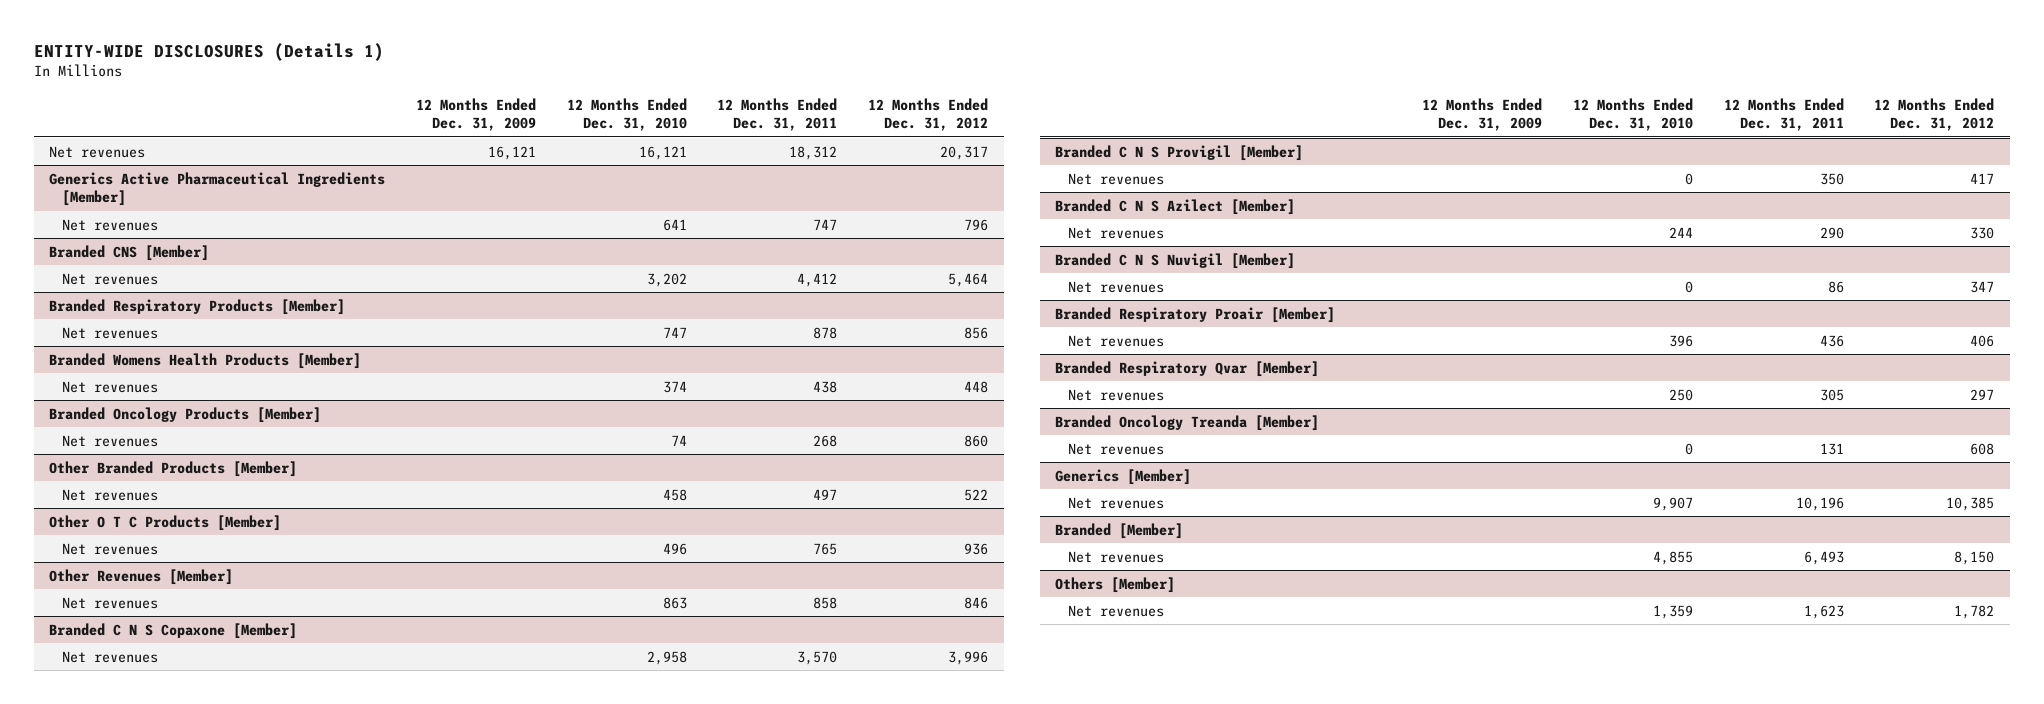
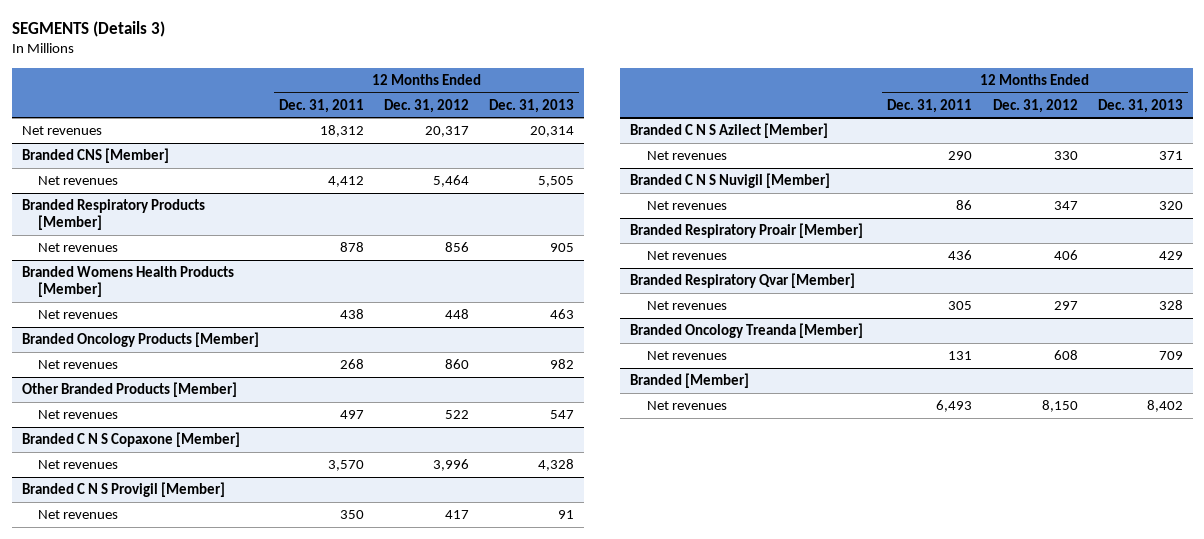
- ENTITY-WIDE DISCLOSURES (Details 1)
+ SEGMENTS (Details 3)
- | 12 Months Ended Dec. 31, 2009 | 12 Months Ended Dec. 31, 2010 | 12 Months Ended Dec. 31, 2011 | 12 Months Ended Dec. 31, 2012
+ | 12 Months Ended Dec. 31, 2011 | 12 Months Ended Dec. 31, 2012 | 12 Months Ended Dec. 31, 2013
- Generics Active Pharmaceutical Ingredients [Member]
- Net revenues | | 641 | 747 | 796
- Other O T C Products [Member]
- Net revenues | | 496 | 765 | 936
- Other Revenues [Member]
- Net revenues | | 863 | 858 | 846
- Generics [Member]
- Net revenues | | 9,907 | 10,196 | 10,385
- Others [Member]
- Net revenues | | 1,359 | 1,623 | 1,782

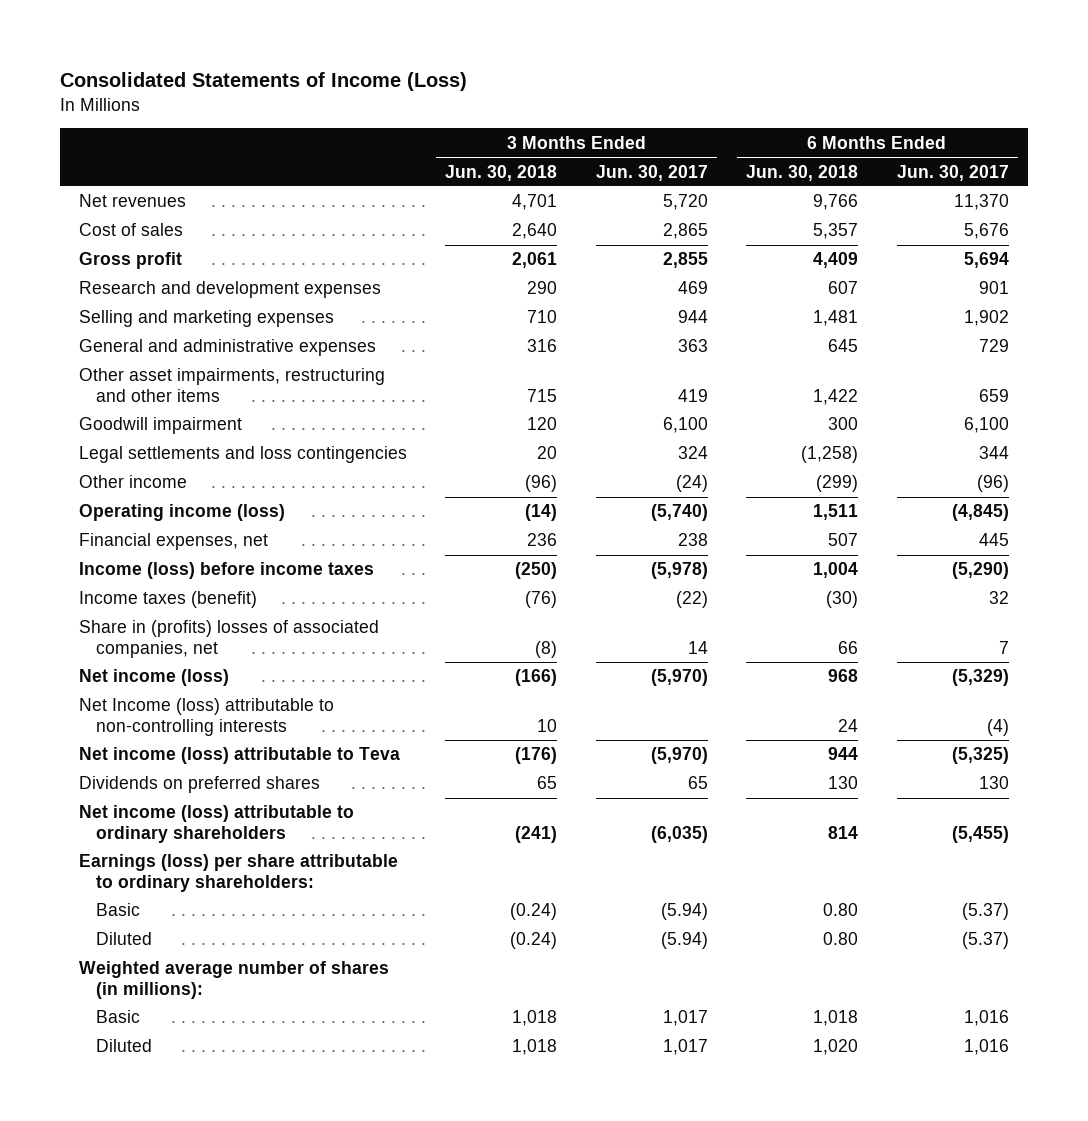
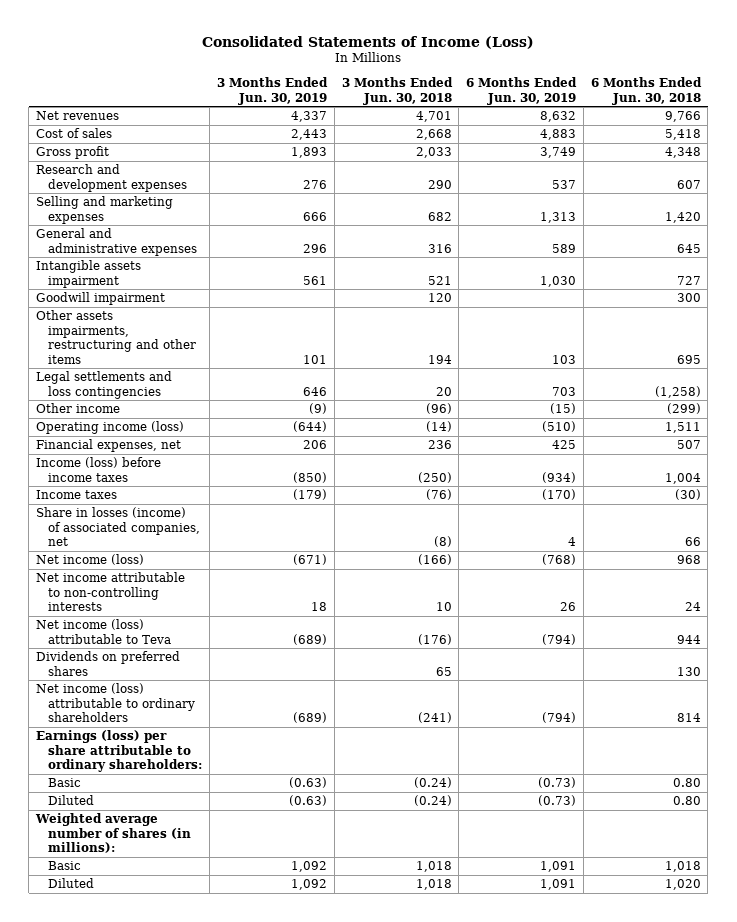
- | 3 Months Ended Jun. 30, 2018 | 3 Months Ended Jun. 30, 2017 | 6 Months Ended Jun. 30, 2018 | 6 Months Ended Jun. 30, 2017
+ | 3 Months Ended Jun. 30, 2019 | 3 Months Ended Jun. 30, 2018 | 6 Months Ended Jun. 30, 2019 | 6 Months Ended Jun. 30, 2018
- Cost of sales | 2,640 | 2,865 | 5,357 | 5,676
- Gross profit | 2,061 | 2,855 | 4,409 | 5,694
+ Cost of sales | 2,443 | 2,668 | 4,883 | 5,418
+ Gross profit | 1,893 | 2,033 | 3,749 | 4,348
- Selling and marketing expenses | 710 | 944 | 1,481 | 1,902
+ Selling and marketing expenses | 666 | 682 | 1,313 | 1,420
- Other asset impairments, restructuring and other items | 715 | 419 | 1,422 | 659
+ Intangible assets impairment | 561 | 521 | 1,030 | 727
+ Other assets impairments, restructuring and other items | 101 | 194 | 103 | 695
- Income taxes (benefit) | (76) | (22) | (30) | 32
- Share in (profits) losses of associated companies, net | (8) | 14 | 66 | 7
+ Income taxes | (179) | (76) | (170) | (30)
+ Share in losses (income) of associated companies, net | | (8) | 4 | 66
- Net Income (loss) attributable to non-controlling interests | 10 | | 24 | (4)
+ Net income attributable to non-controlling interests | 18 | 10 | 26 | 24

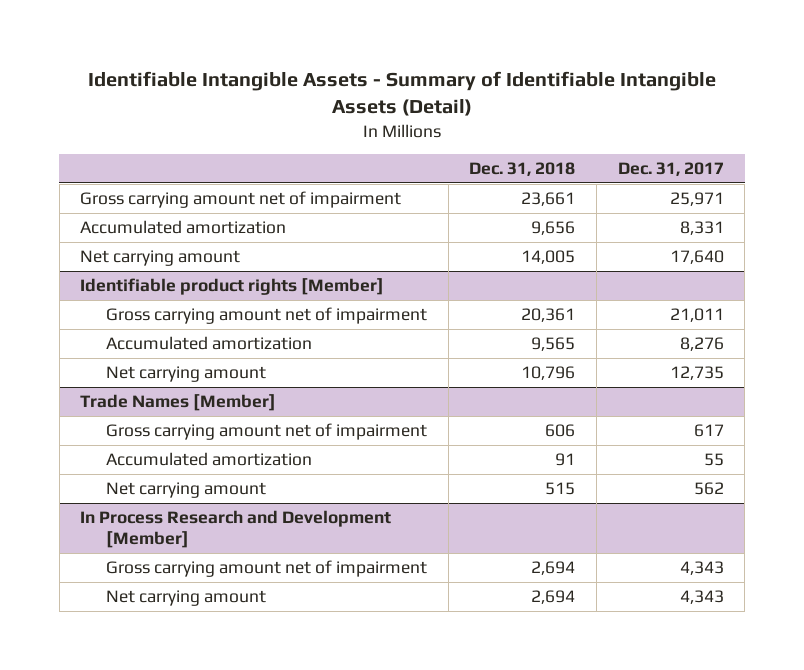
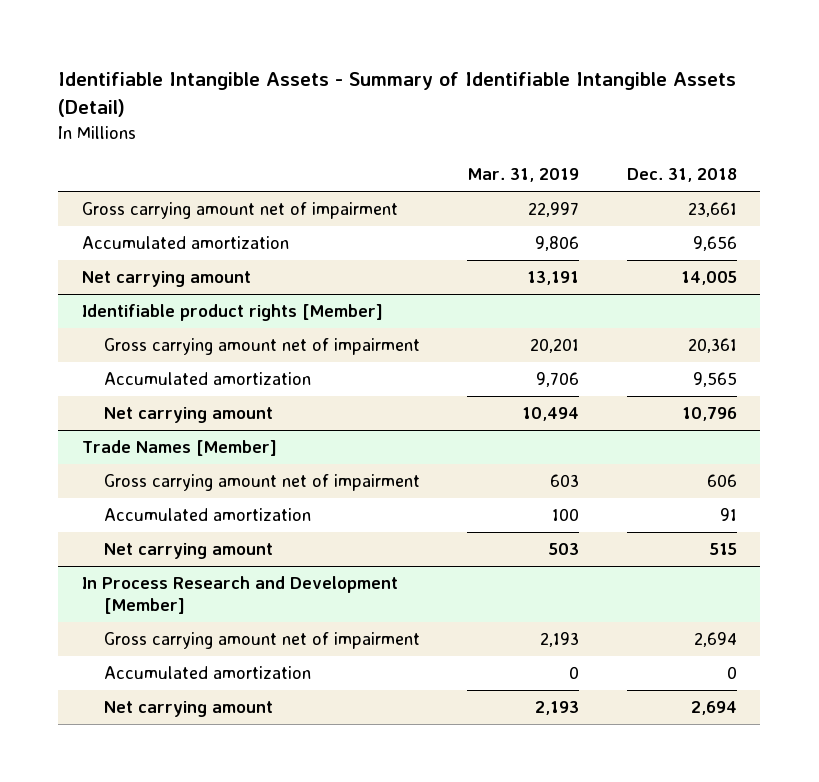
- | Dec. 31, 2018 | Dec. 31, 2017
+ | Mar. 31, 2019 | Dec. 31, 2018
@ In Process Research and Development [Member]
+ Accumulated amortization | 0 | 0

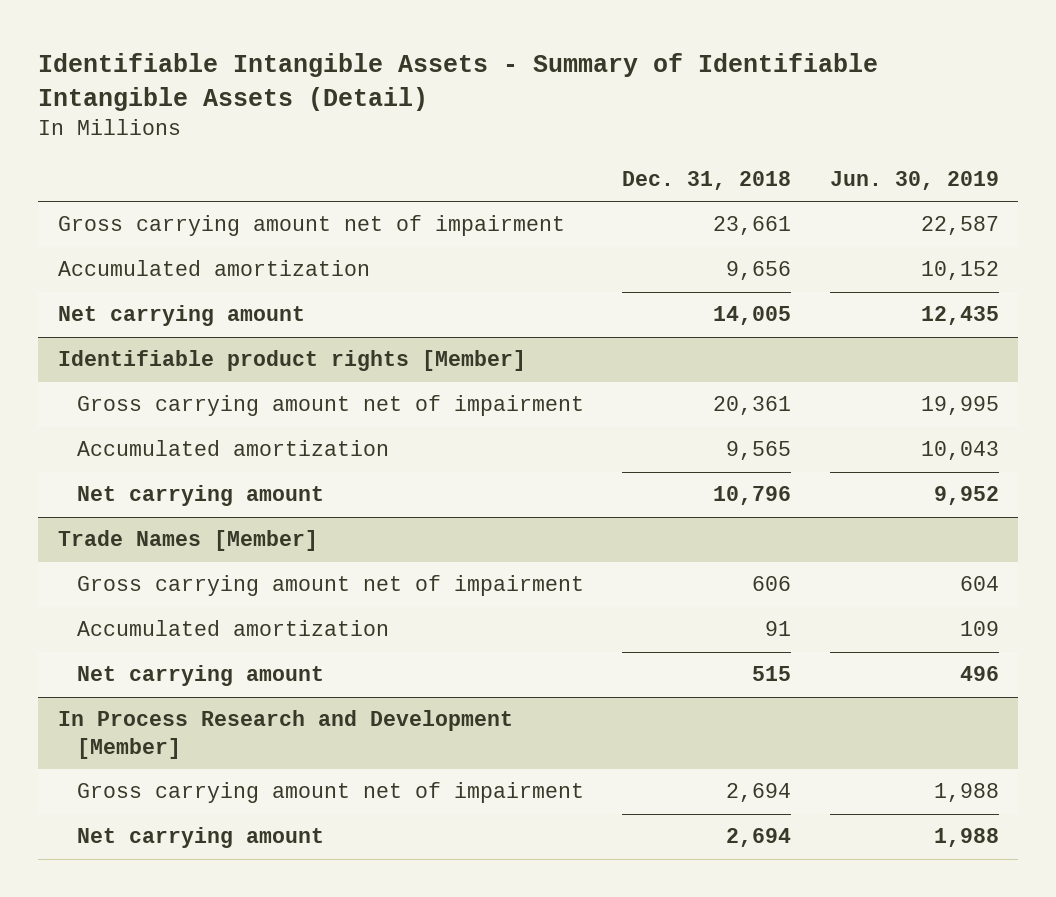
- | Mar. 31, 2019 | Dec. 31, 2018
+ | Dec. 31, 2018 | Jun. 30, 2019
@ In Process Research and Development [Member]
- Accumulated amortization | 0 | 0

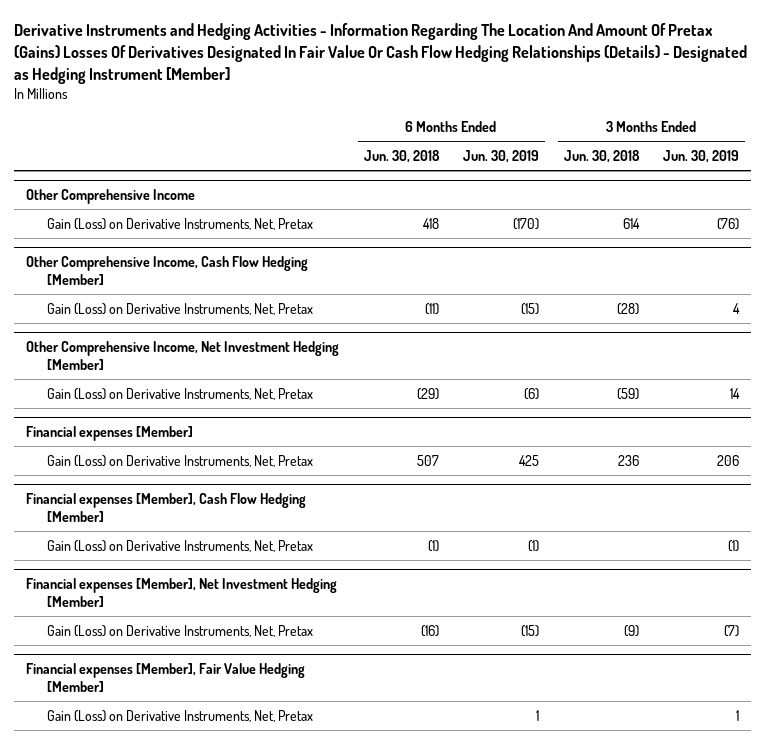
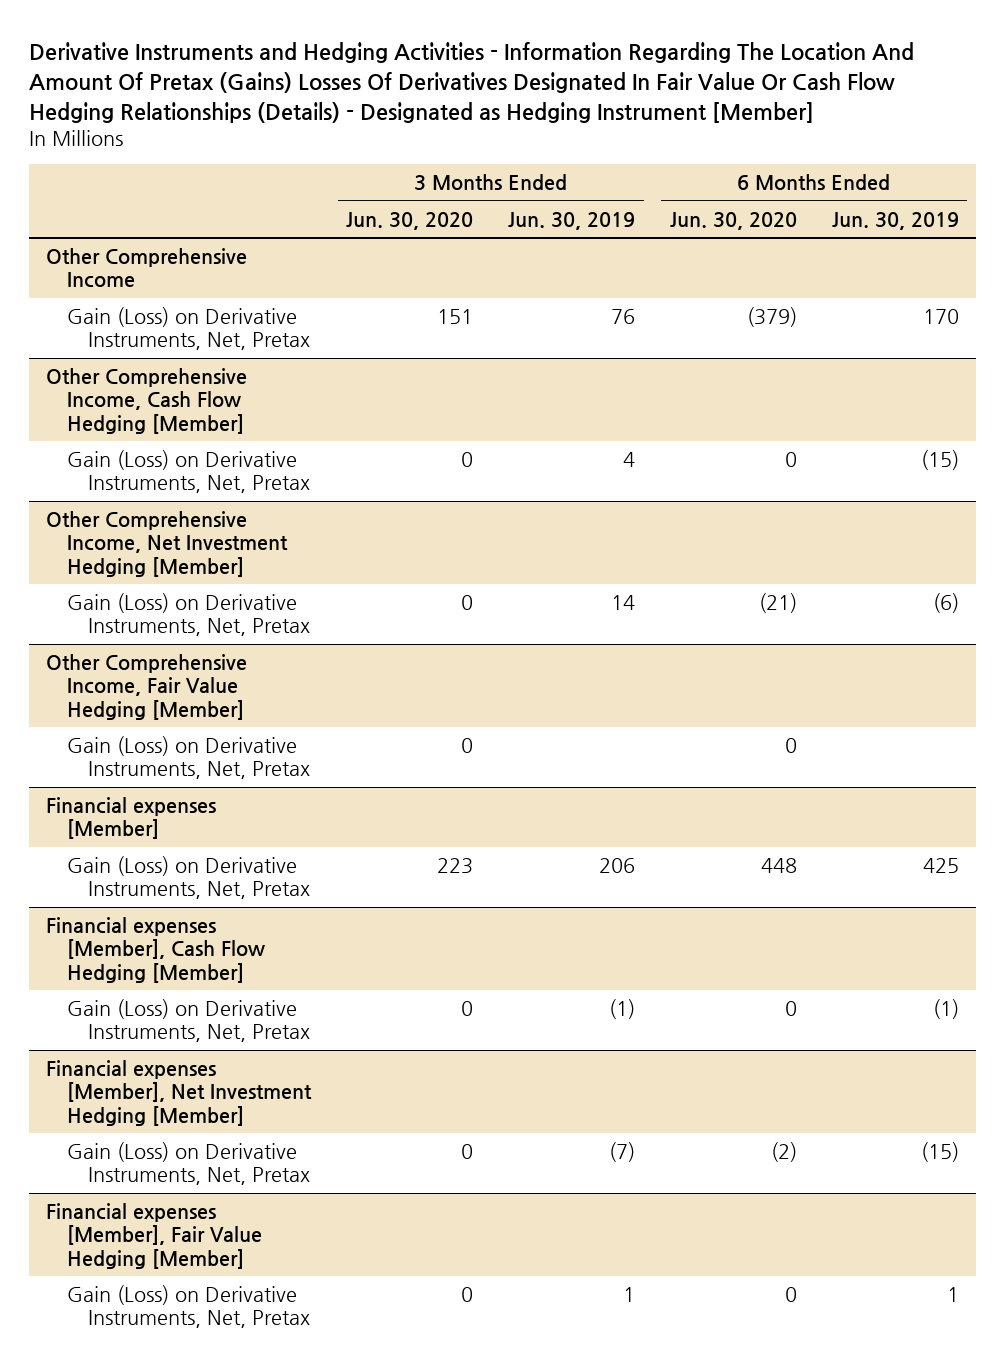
- | 6 Months Ended Jun. 30, 2018 | 6 Months Ended Jun. 30, 2019 | 3 Months Ended Jun. 30, 2018 | 3 Months Ended Jun. 30, 2019
+ | 3 Months Ended Jun. 30, 2020 | 3 Months Ended Jun. 30, 2019 | 6 Months Ended Jun. 30, 2020 | 6 Months Ended Jun. 30, 2019
@ Other Comprehensive Income
- Gain (Loss) on Derivative Instruments, Net, Pretax | 418 | (170) | 614 | (76)
+ Gain (Loss) on Derivative Instruments, Net, Pretax | 151 | 76 | (379) | 170
+ Other Comprehensive Income, Fair Value Hedging [Member]
+ Gain (Loss) on Derivative Instruments, Net, Pretax | 0 | | 0 |

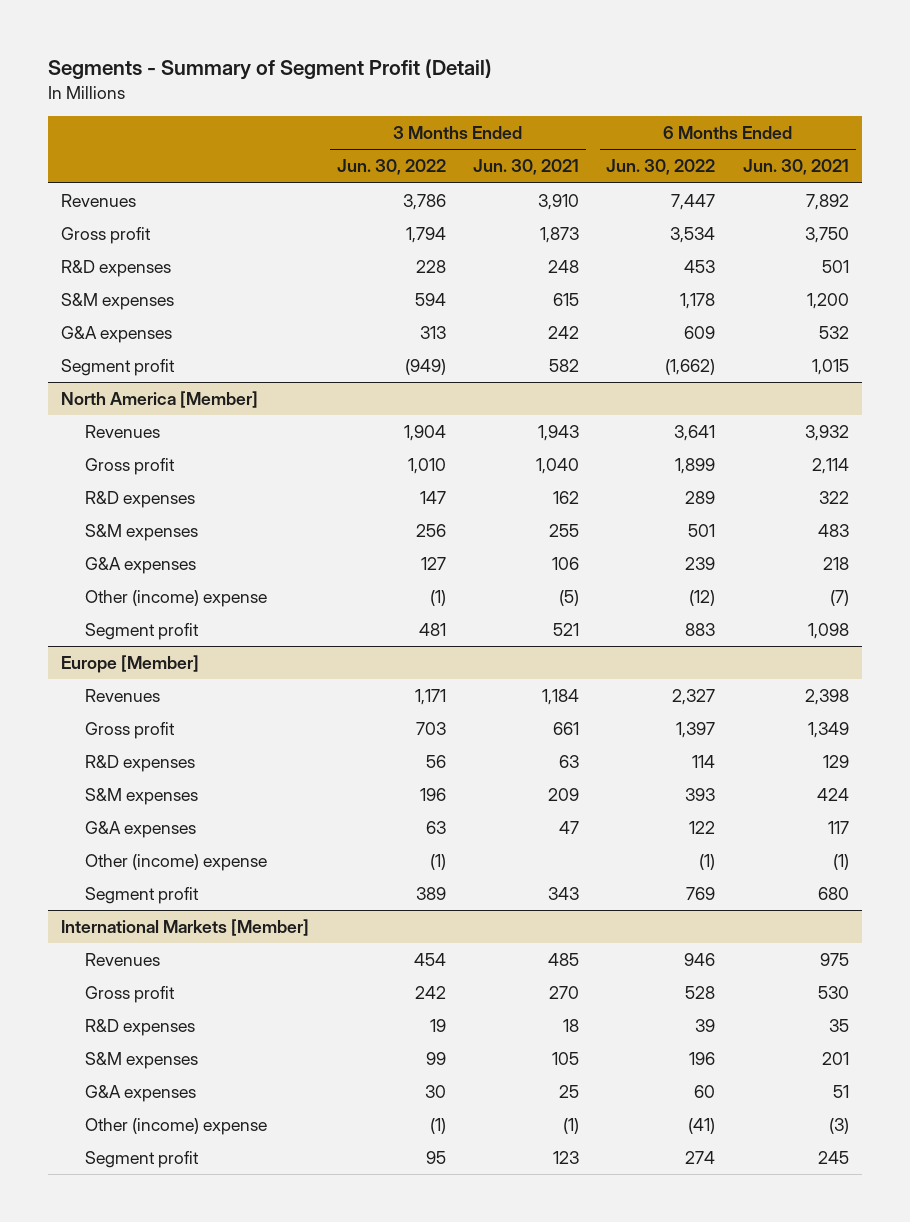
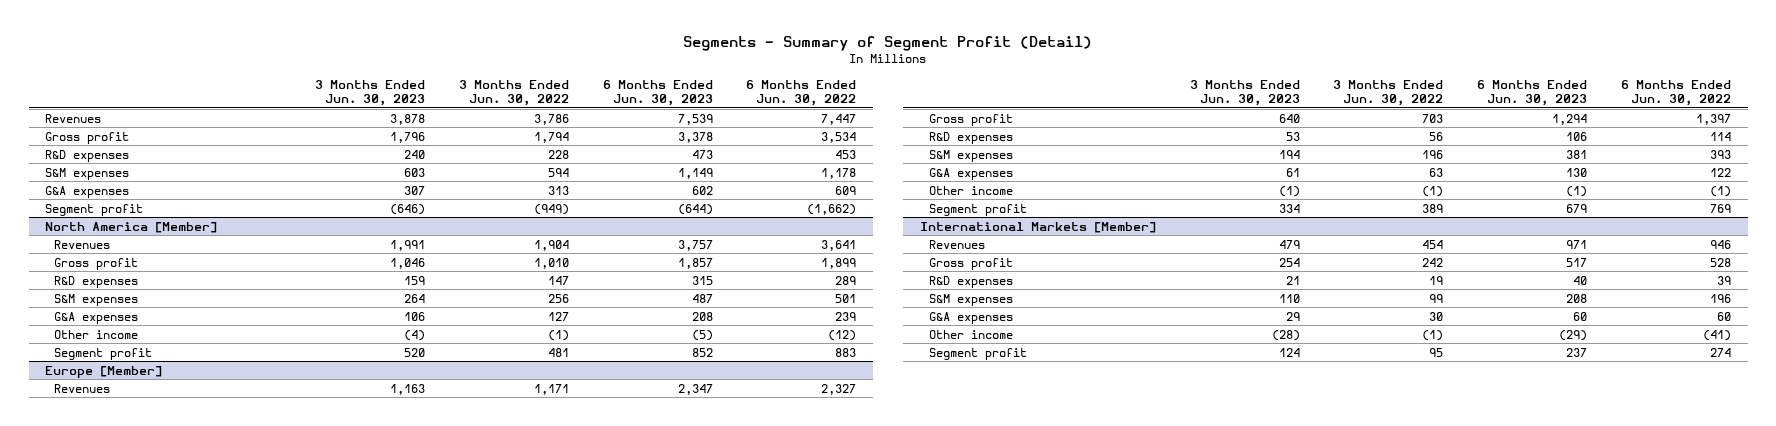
- | 3 Months Ended Jun. 30, 2022 | 3 Months Ended Jun. 30, 2021 | 6 Months Ended Jun. 30, 2022 | 6 Months Ended Jun. 30, 2021
+ | 3 Months Ended Jun. 30, 2023 | 3 Months Ended Jun. 30, 2022 | 6 Months Ended Jun. 30, 2023 | 6 Months Ended Jun. 30, 2022
@ North America [Member]
- Other (income) expense | (1) | (5) | (12) | (7)
+ Other income | (4) | (1) | (5) | (12)
@ Europe [Member]
- Other (income) expense | (1) | | (1) | (1)
+ Other income | (1) | (1) | (1) | (1)
@ International Markets [Member]
- Other (income) expense | (1) | (1) | (41) | (3)
+ Other income | (28) | (1) | (29) | (41)

